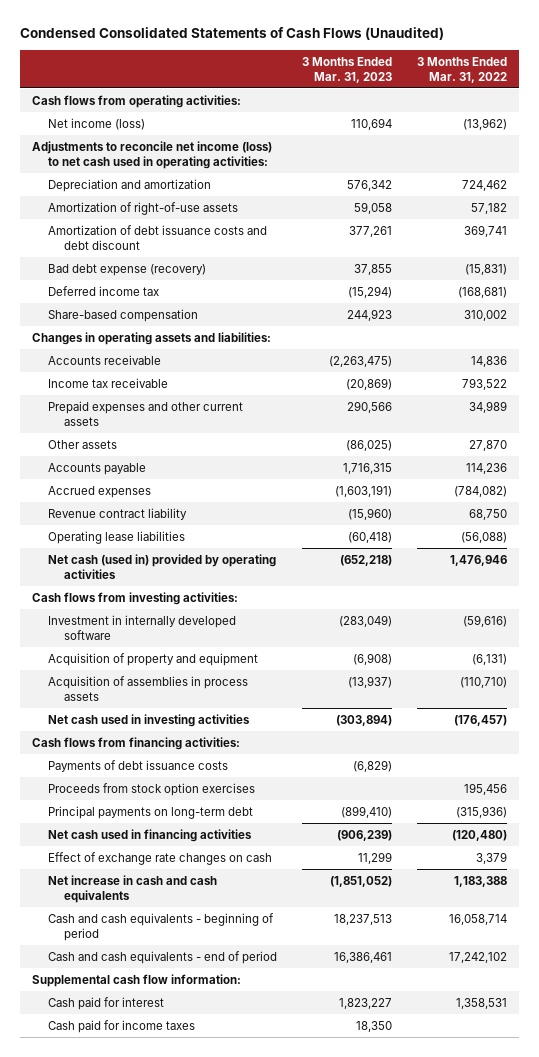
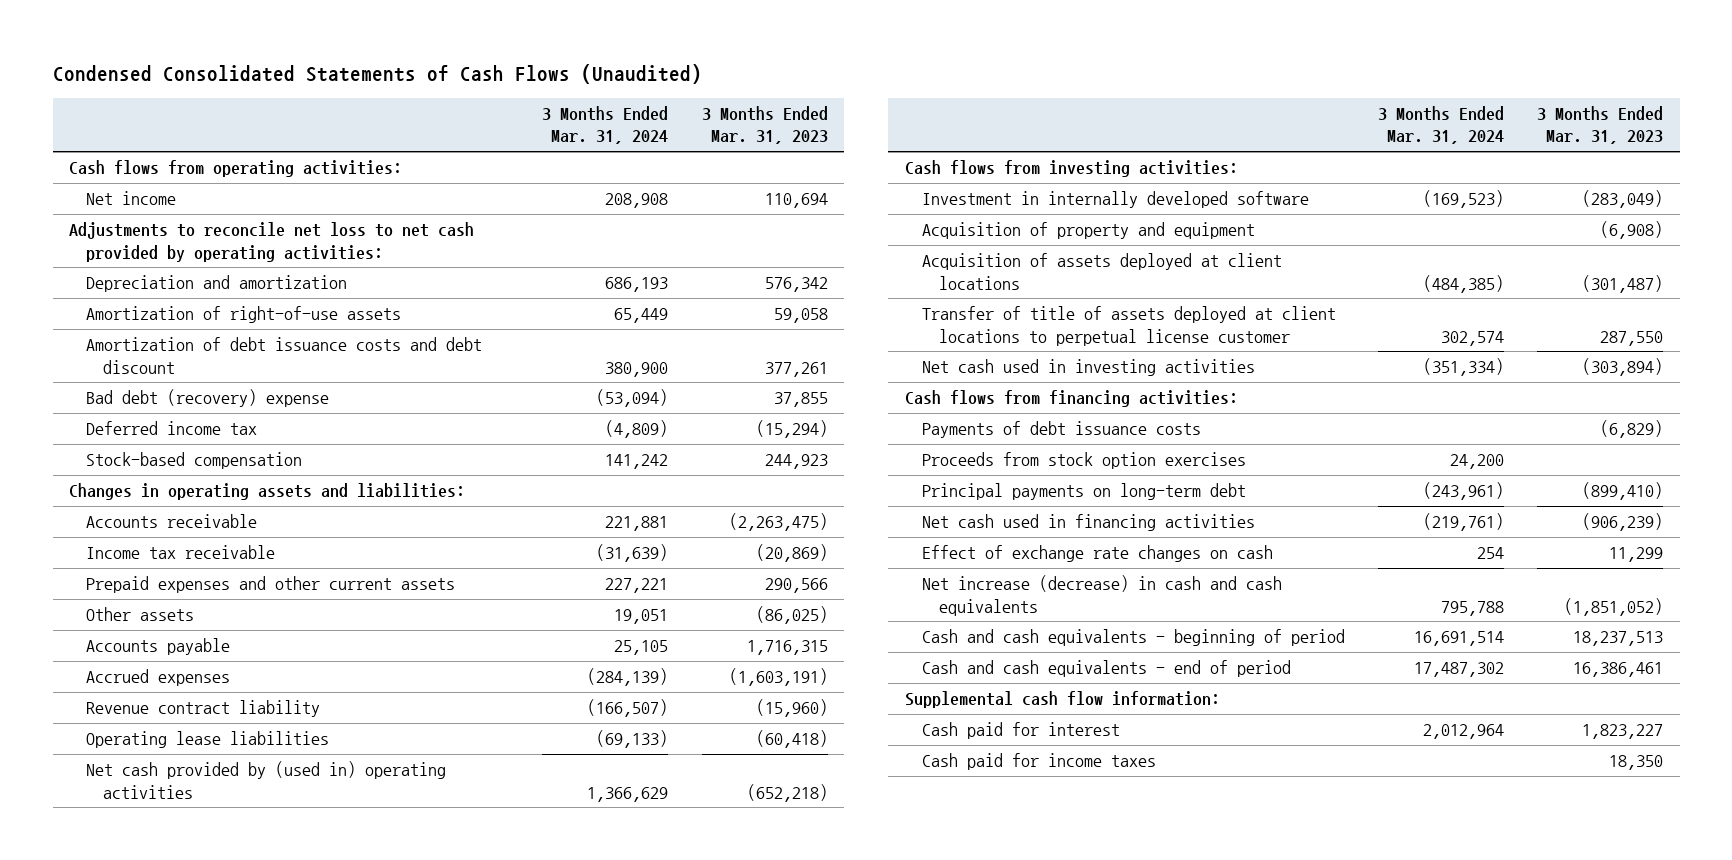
- | 3 Months Ended Mar. 31, 2023 | 3 Months Ended Mar. 31, 2022
+ | 3 Months Ended Mar. 31, 2024 | 3 Months Ended Mar. 31, 2023
- Net income (loss) | 110,694 | (13,962)
- Adjustments to reconcile net income (loss) to net cash used in operating activities:
+ Net income | 208,908 | 110,694
+ Adjustments to reconcile net loss to net cash provided by operating activities:
- Bad debt expense (recovery) | 37,855 | (15,831)
+ Bad debt (recovery) expense | (53,094) | 37,855
- Share-based compensation | 244,923 | 310,002
+ Stock-based compensation | 141,242 | 244,923
- Net cash (used in) provided by operating activities | (652,218) | 1,476,946
+ Net cash provided by (used in) operating activities | 1,366,629 | (652,218)
- Acquisition of assemblies in process assets | (13,937) | (110,710)
+ Acquisition of assets deployed at client locations | (484,385) | (301,487)
+ Transfer of title of assets deployed at client locations to perpetual license customer | 302,574 | 287,550
- Net increase in cash and cash equivalents | (1,851,052) | 1,183,388
+ Net increase (decrease) in cash and cash equivalents | 795,788 | (1,851,052)

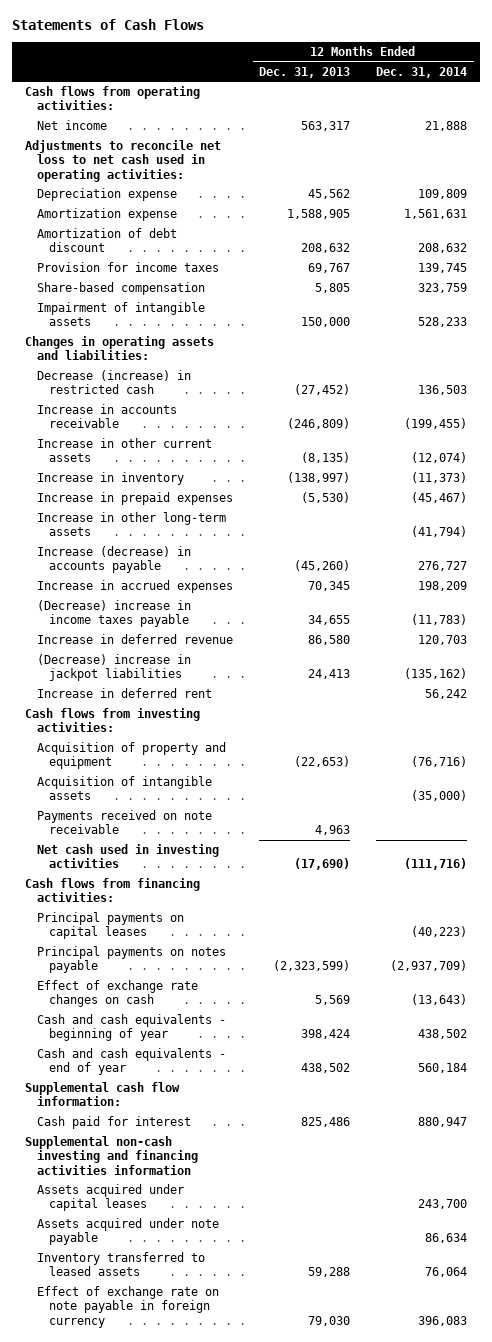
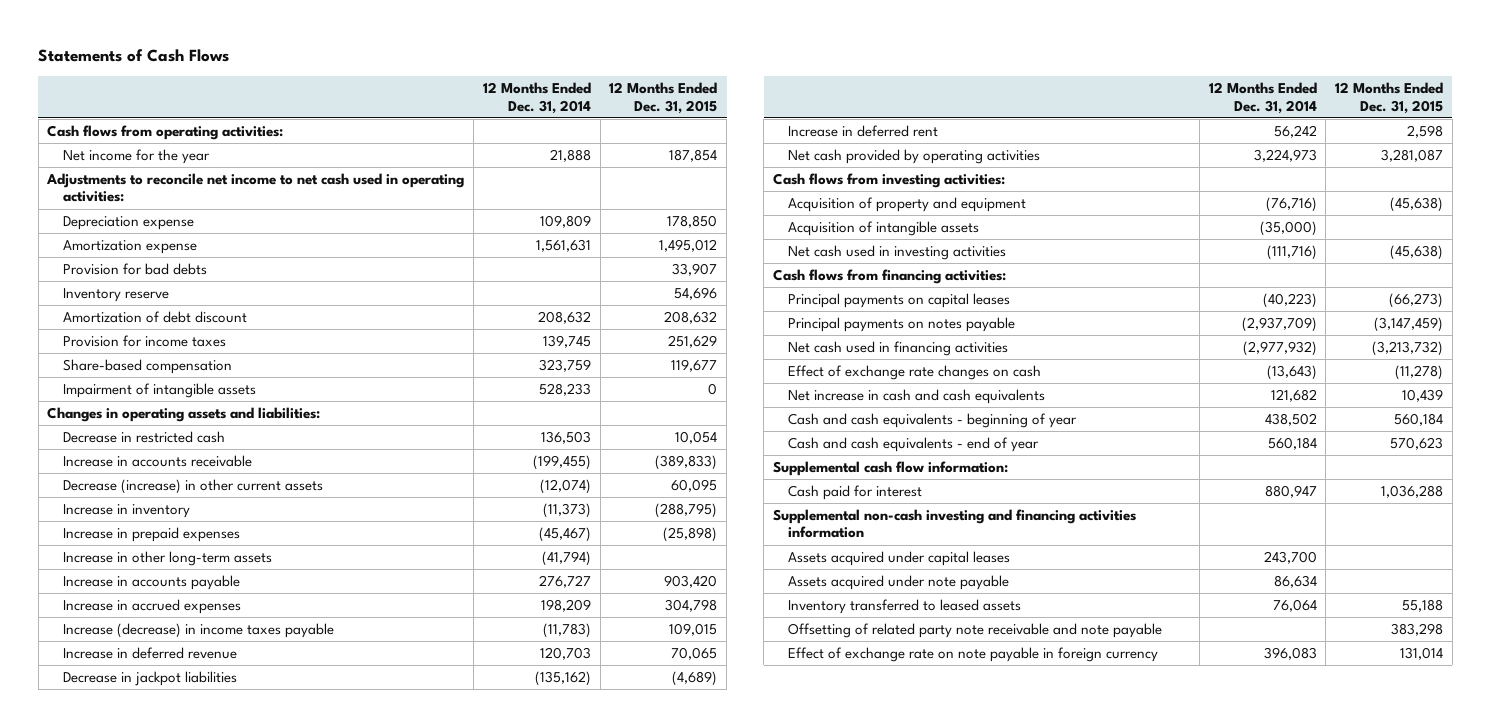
- | 12 Months Ended Dec. 31, 2013 | 12 Months Ended Dec. 31, 2014
+ | 12 Months Ended Dec. 31, 2014 | 12 Months Ended Dec. 31, 2015
- Net income | 563,317 | 21,888
- Adjustments to reconcile net loss to net cash used in operating activities:
+ Net income for the year | 21,888 | 187,854
+ Adjustments to reconcile net income to net cash used in operating activities:
+ Provision for bad debts | | 33,907
+ Inventory reserve | | 54,696
- Decrease (increase) in restricted cash | (27,452) | 136,503
+ Decrease in restricted cash | 136,503 | 10,054
- Increase in other current assets | (8,135) | (12,074)
+ Decrease (increase) in other current assets | (12,074) | 60,095
- Increase (decrease) in accounts payable | (45,260) | 276,727
+ Increase in accounts payable | 276,727 | 903,420
- (Decrease) increase in income taxes payable | 34,655 | (11,783)
+ Increase (decrease) in income taxes payable | (11,783) | 109,015
- (Decrease) increase in jackpot liabilities | 24,413 | (135,162)
+ Decrease in jackpot liabilities | (135,162) | (4,689)
+ Net cash provided by operating activities | 3,224,973 | 3,281,087
- Payments received on note receivable | 4,963 |
+ Net cash used in financing activities | (2,977,932) | (3,213,732)
+ Net increase in cash and cash equivalents | 121,682 | 10,439
+ Offsetting of related party note receivable and note payable | | 383,298

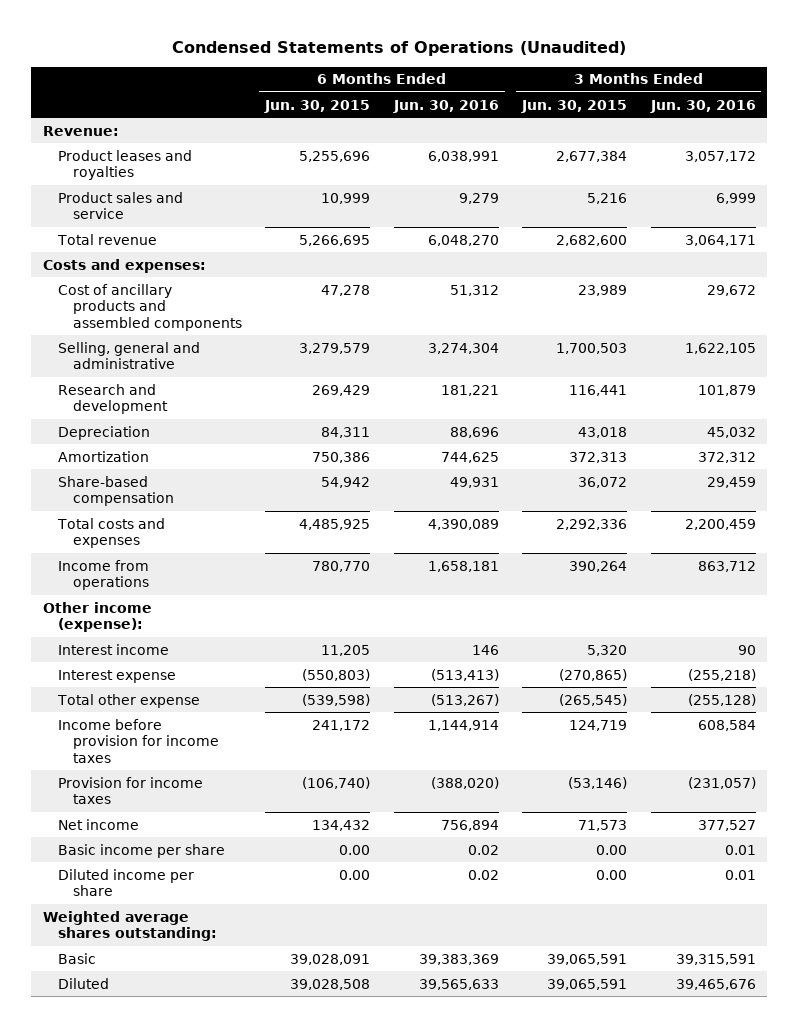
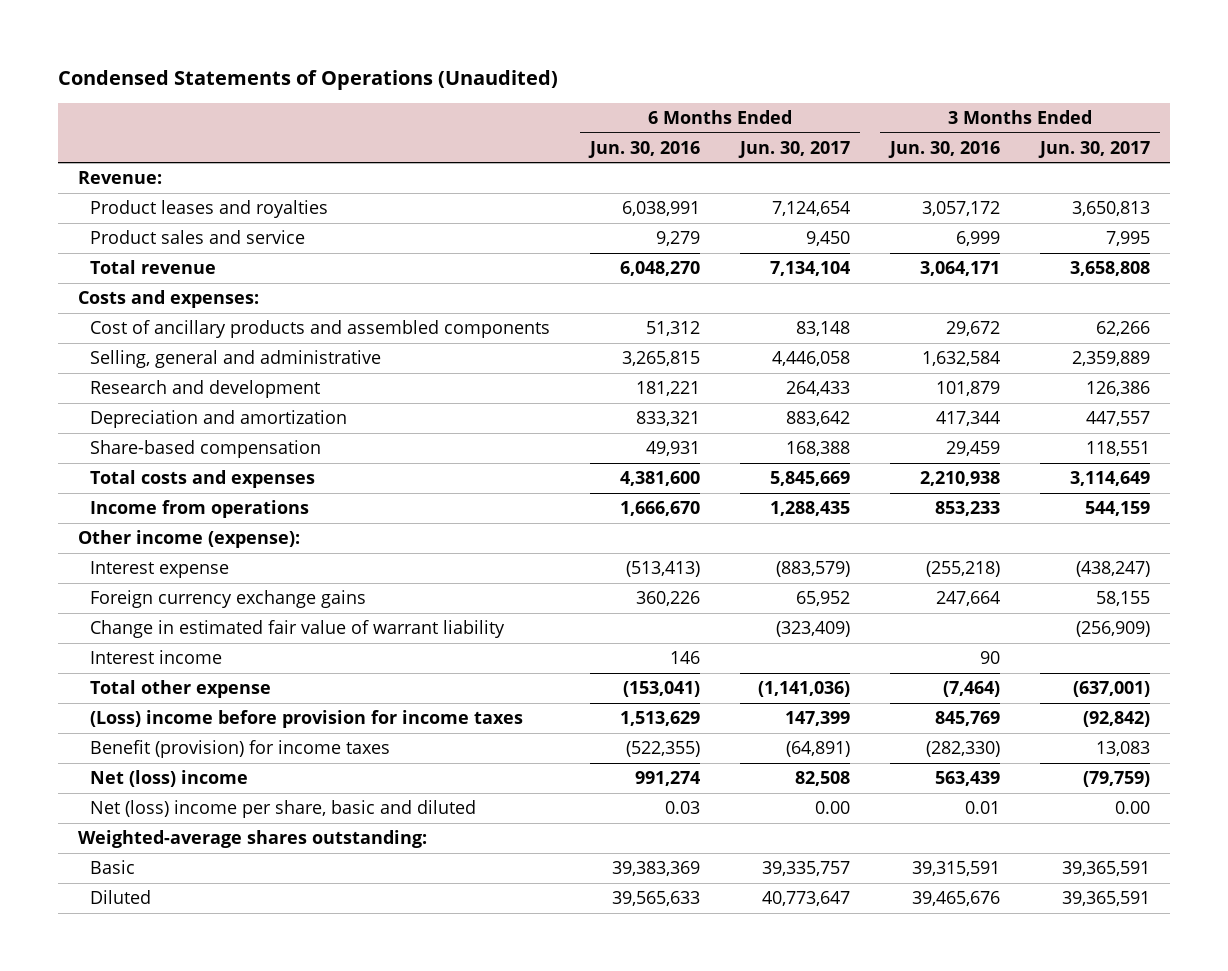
- | 6 Months Ended Jun. 30, 2015 | 6 Months Ended Jun. 30, 2016 | 3 Months Ended Jun. 30, 2015 | 3 Months Ended Jun. 30, 2016
+ | 6 Months Ended Jun. 30, 2016 | 6 Months Ended Jun. 30, 2017 | 3 Months Ended Jun. 30, 2016 | 3 Months Ended Jun. 30, 2017
- Selling, general and administrative | 3,279,579 | 3,274,304 | 1,700,503 | 1,622,105
+ Selling, general and administrative | 3,265,815 | 4,446,058 | 1,632,584 | 2,359,889
- Depreciation | 84,311 | 88,696 | 43,018 | 45,032
- Amortization | 750,386 | 744,625 | 372,313 | 372,312
+ Depreciation and amortization | 833,321 | 883,642 | 417,344 | 447,557
- Total costs and expenses | 4,485,925 | 4,390,089 | 2,292,336 | 2,200,459
- Income from operations | 780,770 | 1,658,181 | 390,264 | 863,712
+ Total costs and expenses | 4,381,600 | 5,845,669 | 2,210,938 | 3,114,649
+ Income from operations | 1,666,670 | 1,288,435 | 853,233 | 544,159
- Total other expense | (539,598) | (513,267) | (265,545) | (255,128)
- Income before provision for income taxes | 241,172 | 1,144,914 | 124,719 | 608,584
- Provision for income taxes | (106,740) | (388,020) | (53,146) | (231,057)
- Net income | 134,432 | 756,894 | 71,573 | 377,527
- Basic income per share | 0.00 | 0.02 | 0.00 | 0.01
- Diluted income per share | 0.00 | 0.02 | 0.00 | 0.01
- Weighted average shares outstanding:
+ Foreign currency exchange gains | 360,226 | 65,952 | 247,664 | 58,155
+ Change in estimated fair value of warrant liability | | (323,409) | | (256,909)
moved down: Interest income | 146 | | 90 |
+ Total other expense | (153,041) | (1,141,036) | (7,464) | (637,001)
+ (Loss) income before provision for income taxes | 1,513,629 | 147,399 | 845,769 | (92,842)
+ Benefit (provision) for income taxes | (522,355) | (64,891) | (282,330) | 13,083
+ Net (loss) income | 991,274 | 82,508 | 563,439 | (79,759)
+ Net (loss) income per share, basic and diluted | 0.03 | 0.00 | 0.01 | 0.00
+ Weighted-average shares outstanding:

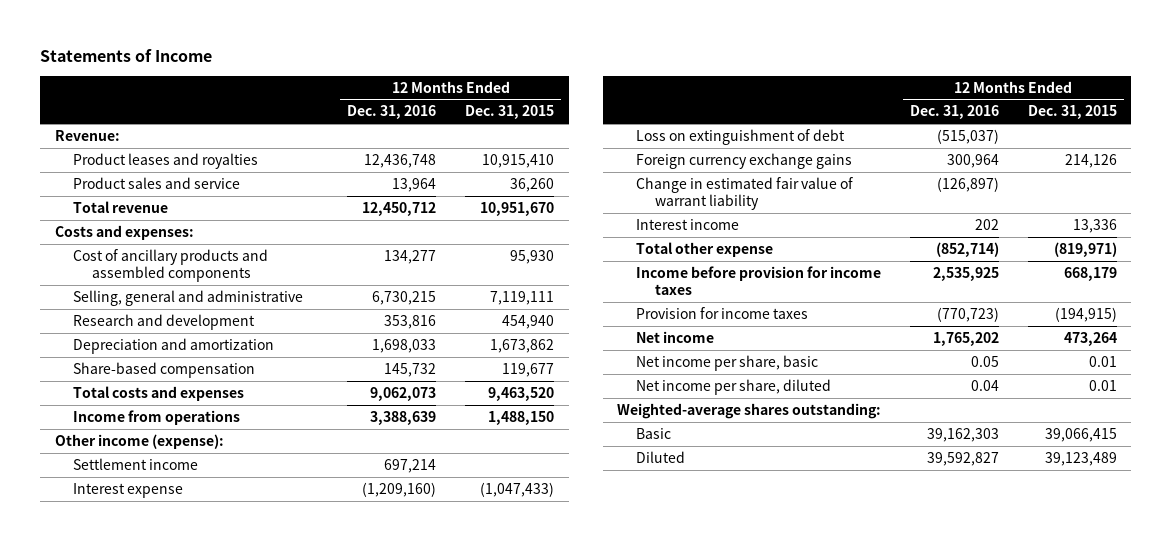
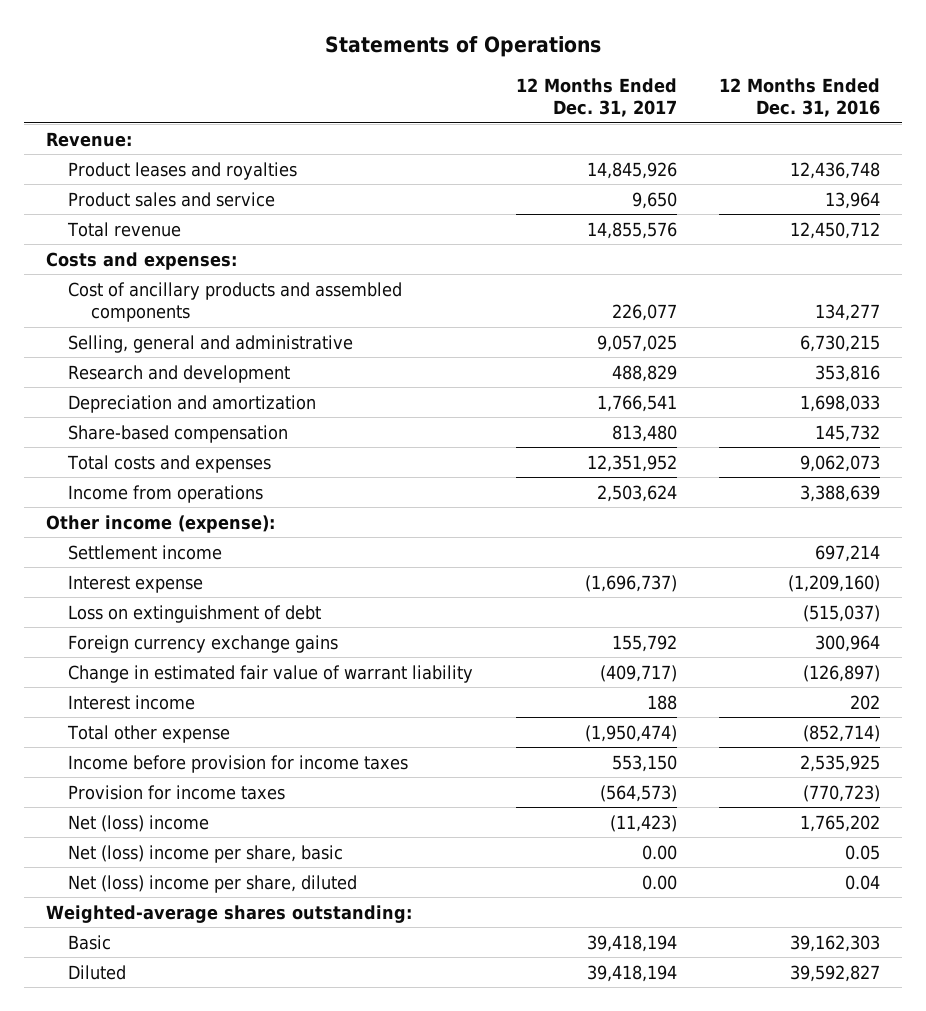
- Statements of Income
+ Statements of Operations
- | 12 Months Ended Dec. 31, 2016 | 12 Months Ended Dec. 31, 2015
+ | 12 Months Ended Dec. 31, 2017 | 12 Months Ended Dec. 31, 2016
- Net income | 1,765,202 | 473,264
- Net income per share, basic | 0.05 | 0.01
- Net income per share, diluted | 0.04 | 0.01
+ Net (loss) income | (11,423) | 1,765,202
+ Net (loss) income per share, basic | 0.00 | 0.05
+ Net (loss) income per share, diluted | 0.00 | 0.04

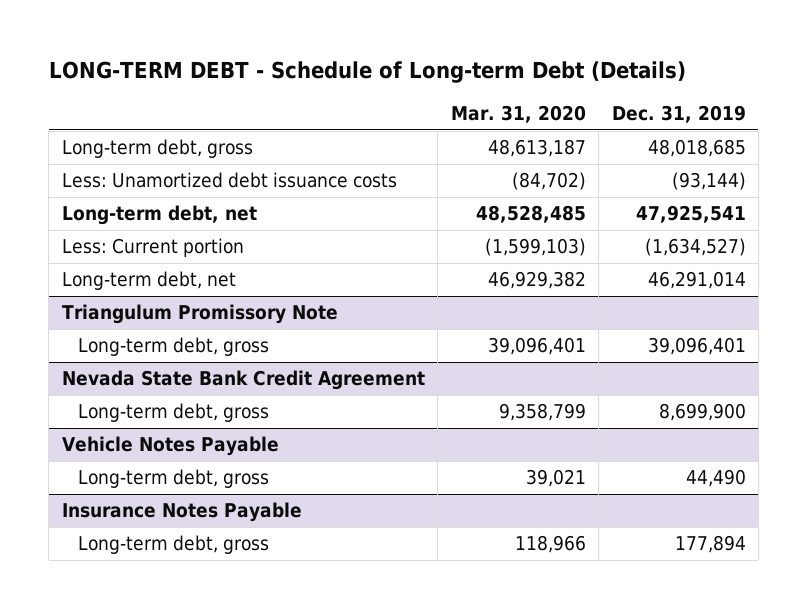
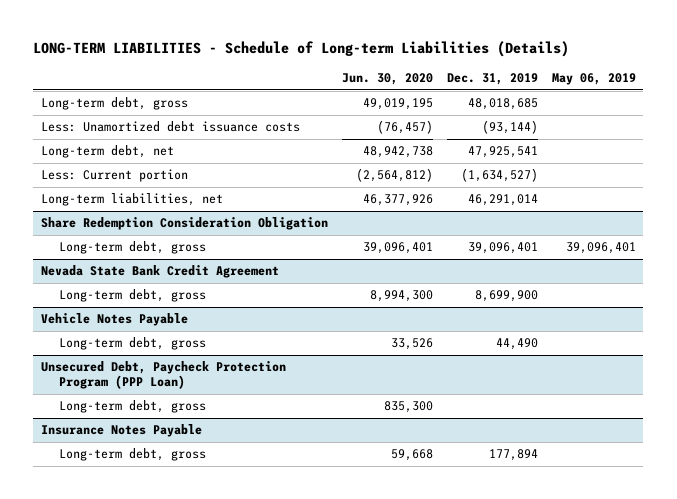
- LONG-TERM DEBT - Schedule of Long-term Debt (Details)
+ LONG-TERM LIABILITIES - Schedule of Long-term Liabilities (Details)
- | Mar. 31, 2020 | Dec. 31, 2019
+ | Jun. 30, 2020 | Dec. 31, 2019 | May 06, 2019
- Long-term debt, net | 46,929,382 | 46,291,014
- Triangulum Promissory Note
+ Long-term liabilities, net | 46,377,926 | 46,291,014 |
+ Share Redemption Consideration Obligation
+ Unsecured Debt, Paycheck Protection Program (PPP Loan)
+ Long-term debt, gross | 835,300 | |

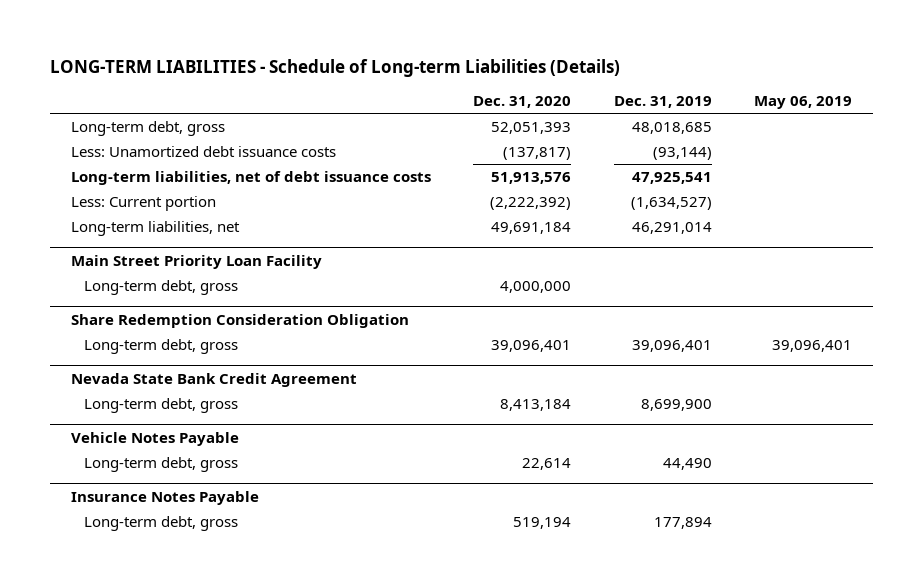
- | Jun. 30, 2020 | Dec. 31, 2019 | May 06, 2019
+ | Dec. 31, 2020 | Dec. 31, 2019 | May 06, 2019
- Long-term debt, net | 48,942,738 | 47,925,541 |
+ Long-term liabilities, net of debt issuance costs | 51,913,576 | 47,925,541 |
+ Main Street Priority Loan Facility
+ Long-term debt, gross | 4,000,000 | |
- Unsecured Debt, Paycheck Protection Program (PPP Loan)
- Long-term debt, gross | 835,300 | |

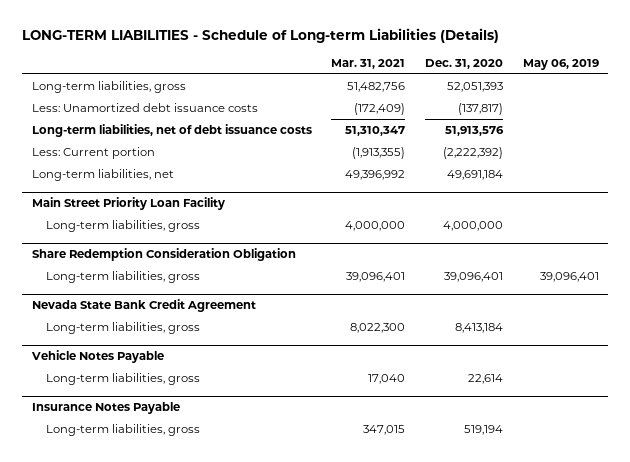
- | Dec. 31, 2020 | Dec. 31, 2019 | May 06, 2019
+ | Mar. 31, 2021 | Dec. 31, 2020 | May 06, 2019
- Long-term debt, gross | 52,051,393 | 48,018,685 |
+ Long-term liabilities, gross | 51,482,756 | 52,051,393 |
@ Main Street Priority Loan Facility
- Long-term debt, gross | 4,000,000 | |
+ Long-term liabilities, gross | 4,000,000 | 4,000,000 |
@ Share Redemption Consideration Obligation
- Long-term debt, gross | 39,096,401 | 39,096,401 | 39,096,401
+ Long-term liabilities, gross | 39,096,401 | 39,096,401 | 39,096,401
@ Nevada State Bank Credit Agreement
- Long-term debt, gross | 8,413,184 | 8,699,900 |
+ Long-term liabilities, gross | 8,022,300 | 8,413,184 |
@ Vehicle Notes Payable
- Long-term debt, gross | 22,614 | 44,490 |
+ Long-term liabilities, gross | 17,040 | 22,614 |
@ Insurance Notes Payable
- Long-term debt, gross | 519,194 | 177,894 |
+ Long-term liabilities, gross | 347,015 | 519,194 |

